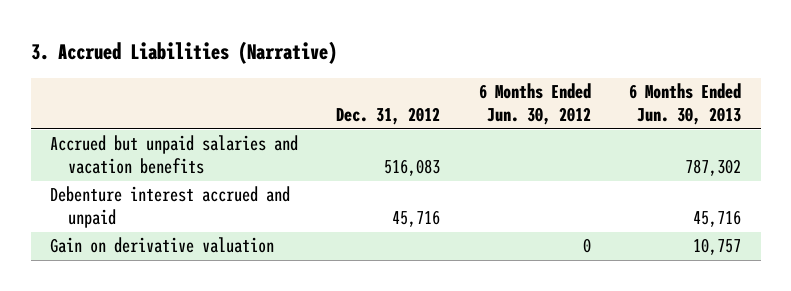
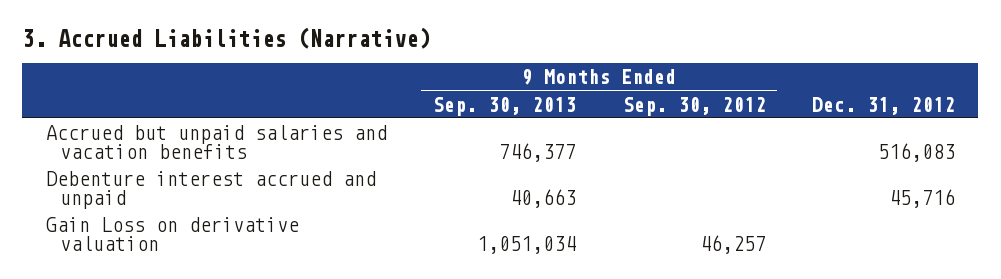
- | Dec. 31, 2012 | 6 Months Ended Jun. 30, 2012 | 6 Months Ended Jun. 30, 2013
+ | 9 Months Ended Sep. 30, 2013 | 9 Months Ended Sep. 30, 2012 | Dec. 31, 2012
- Gain on derivative valuation | | 0 | 10,757
+ Gain Loss on derivative valuation | 1,051,034 | 46,257 |

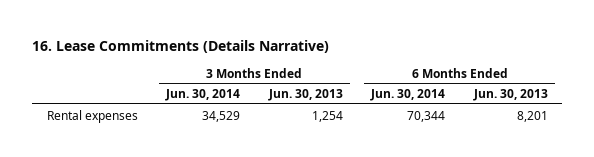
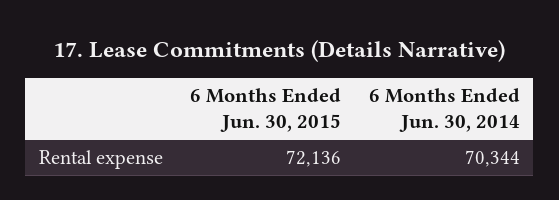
- 16. Lease Commitments (Details Narrative)
+ 17. Lease Commitments (Details Narrative)
- | 3 Months Ended Jun. 30, 2014 | 3 Months Ended Jun. 30, 2013 | 6 Months Ended Jun. 30, 2014 | 6 Months Ended Jun. 30, 2013
+ | 6 Months Ended Jun. 30, 2015 | 6 Months Ended Jun. 30, 2014
- Rental expenses | 34,529 | 1,254 | 70,344 | 8,201
+ Rental expense | 72,136 | 70,344

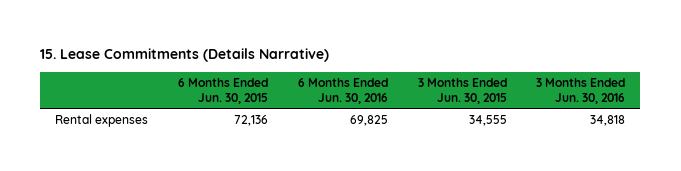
- 17. Lease Commitments (Details Narrative)
+ 15. Lease Commitments (Details Narrative)
- | 6 Months Ended Jun. 30, 2015 | 6 Months Ended Jun. 30, 2014
+ | 6 Months Ended Jun. 30, 2015 | 6 Months Ended Jun. 30, 2016 | 3 Months Ended Jun. 30, 2015 | 3 Months Ended Jun. 30, 2016
- Rental expense | 72,136 | 70,344
+ Rental expenses | 72,136 | 69,825 | 34,555 | 34,818

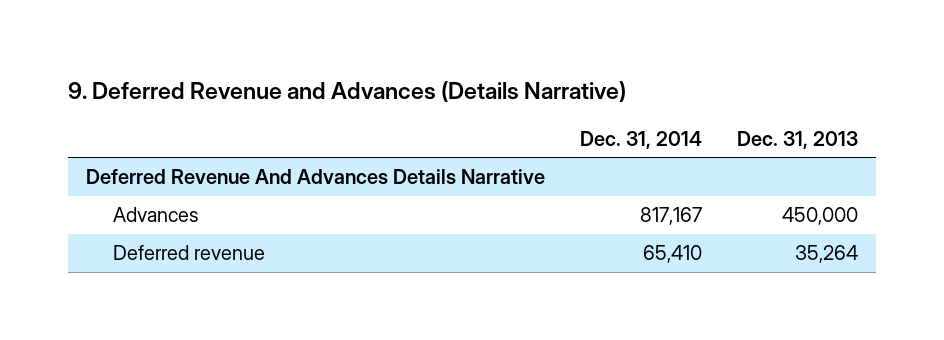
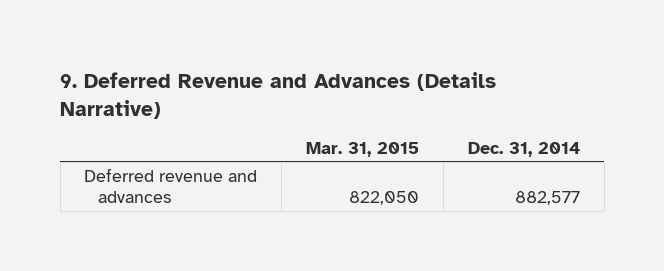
- | Dec. 31, 2014 | Dec. 31, 2013
+ | Mar. 31, 2015 | Dec. 31, 2014
- Deferred Revenue And Advances Details Narrative
- Advances | 817,167 | 450,000
- Deferred revenue | 65,410 | 35,264
+ Deferred revenue and advances | 822,050 | 882,577

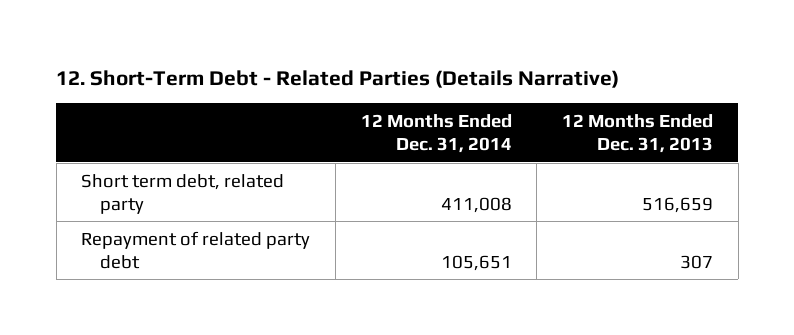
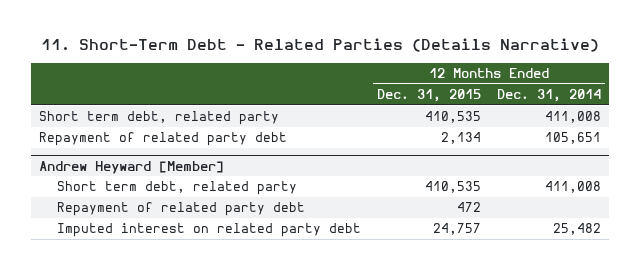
- 12. Short-Term Debt - Related Parties (Details Narrative)
+ 11. Short-Term Debt - Related Parties (Details Narrative)
- | 12 Months Ended Dec. 31, 2014 | 12 Months Ended Dec. 31, 2013
+ | 12 Months Ended Dec. 31, 2015 | 12 Months Ended Dec. 31, 2014
+ Andrew Heyward [Member]
+ Short term debt, related party | 410,535 | 411,008
+ Repayment of related party debt | 472 |
+ Imputed interest on related party debt | 24,757 | 25,482

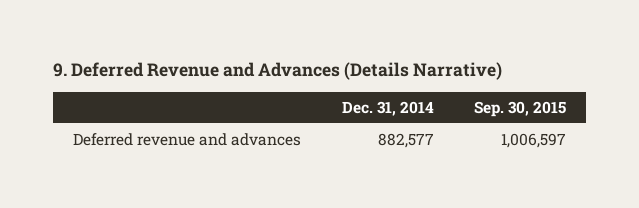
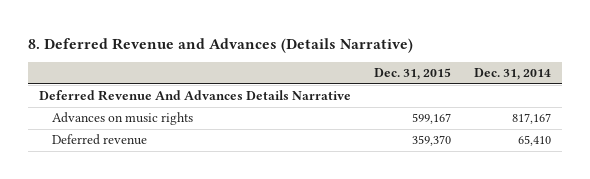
- 9. Deferred Revenue and Advances (Details Narrative)
+ 8. Deferred Revenue and Advances (Details Narrative)
- | Dec. 31, 2014 | Sep. 30, 2015
+ | Dec. 31, 2015 | Dec. 31, 2014
- Deferred revenue and advances | 882,577 | 1,006,597
+ Deferred Revenue And Advances Details Narrative
+ Advances on music rights | 599,167 | 817,167
+ Deferred revenue | 359,370 | 65,410

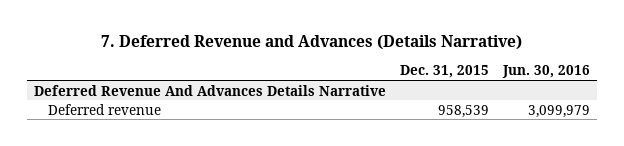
- 8. Deferred Revenue and Advances (Details Narrative)
+ 7. Deferred Revenue and Advances (Details Narrative)
- | Dec. 31, 2015 | Dec. 31, 2014
+ | Dec. 31, 2015 | Jun. 30, 2016
- Advances on music rights | 599,167 | 817,167
- Deferred revenue | 359,370 | 65,410
+ Deferred revenue | 958,539 | 3,099,979

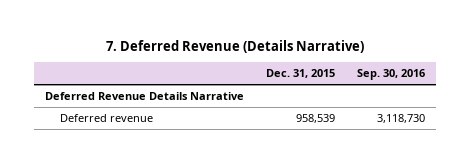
- 7. Deferred Revenue and Advances (Details Narrative)
+ 7. Deferred Revenue (Details Narrative)
- | Dec. 31, 2015 | Jun. 30, 2016
+ | Dec. 31, 2015 | Sep. 30, 2016
- Deferred Revenue And Advances Details Narrative
+ Deferred Revenue Details Narrative

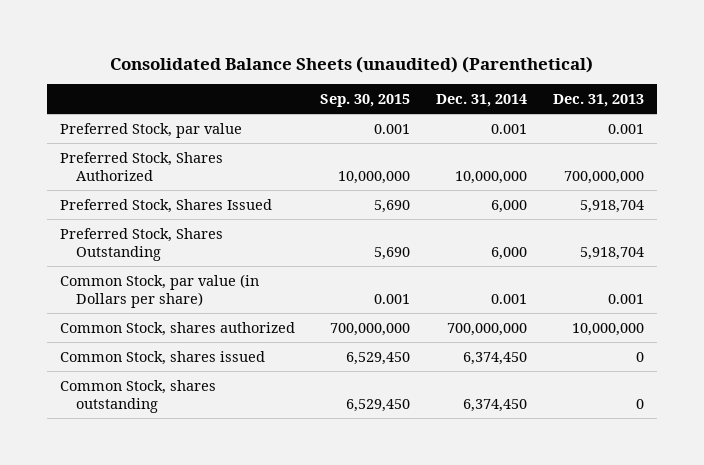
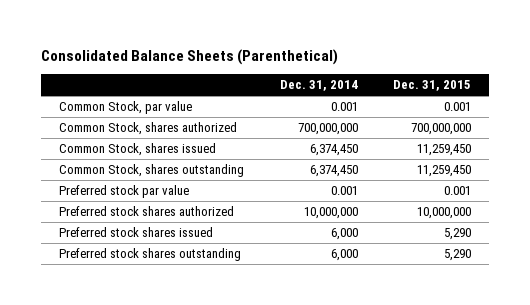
- Consolidated Balance Sheets (unaudited) (Parenthetical)
+ Consolidated Balance Sheets (Parenthetical)
- | Sep. 30, 2015 | Dec. 31, 2014 | Dec. 31, 2013
+ | Dec. 31, 2014 | Dec. 31, 2015
- Preferred Stock, par value | 0.001 | 0.001 | 0.001
- Preferred Stock, Shares Authorized | 10,000,000 | 10,000,000 | 700,000,000
- Preferred Stock, Shares Issued | 5,690 | 6,000 | 5,918,704
- Preferred Stock, Shares Outstanding | 5,690 | 6,000 | 5,918,704
- Common Stock, par value (in Dollars per share) | 0.001 | 0.001 | 0.001
+ Common Stock, par value | 0.001 | 0.001
+ Preferred stock par value | 0.001 | 0.001
+ Preferred stock shares authorized | 10,000,000 | 10,000,000
+ Preferred stock shares issued | 6,000 | 5,290
+ Preferred stock shares outstanding | 6,000 | 5,290

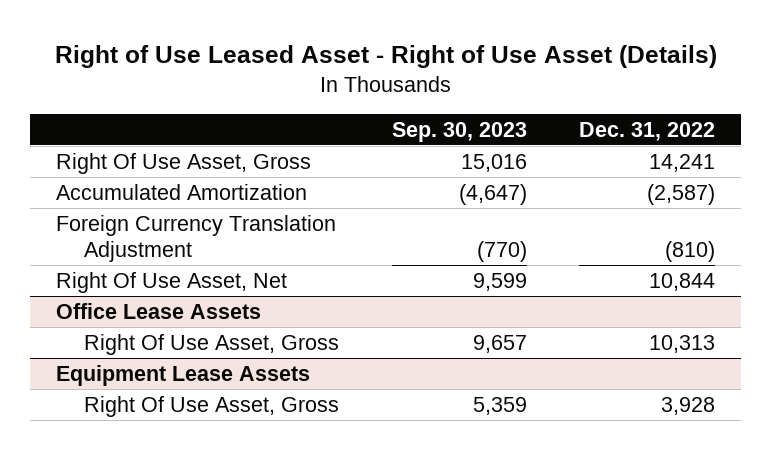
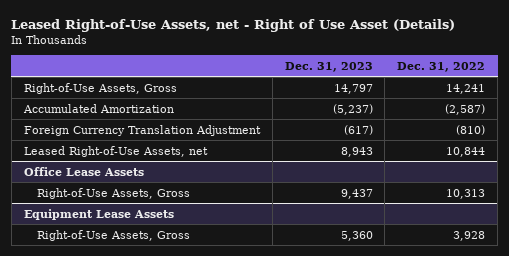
- Right of Use Leased Asset - Right of Use Asset (Details)
+ Leased Right-of-Use Assets, net - Right of Use Asset (Details)
- | Sep. 30, 2023 | Dec. 31, 2022
+ | Dec. 31, 2023 | Dec. 31, 2022
- Right Of Use Asset, Gross | 15,016 | 14,241
+ Right-of-Use Assets, Gross | 14,797 | 14,241
- Right Of Use Asset, Net | 9,599 | 10,844
+ Leased Right-of-Use Assets, net | 8,943 | 10,844
@ Office Lease Assets
- Right Of Use Asset, Gross | 9,657 | 10,313
+ Right-of-Use Assets, Gross | 9,437 | 10,313
@ Equipment Lease Assets
- Right Of Use Asset, Gross | 5,359 | 3,928
+ Right-of-Use Assets, Gross | 5,360 | 3,928

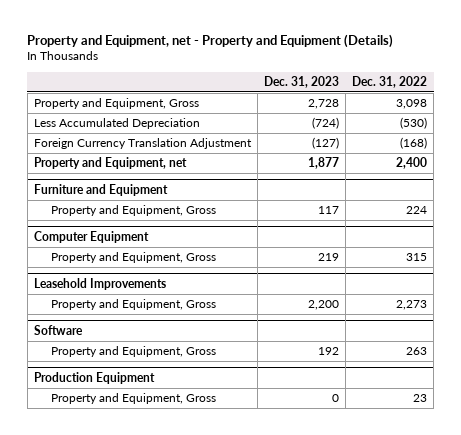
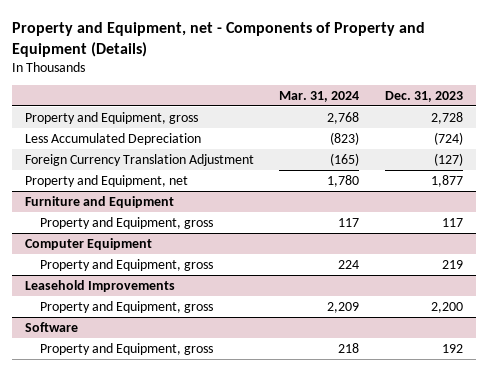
- Property and Equipment, net - Property and Equipment (Details)
+ Property and Equipment, net - Components of Property and Equipment (Details)
- | Dec. 31, 2023 | Dec. 31, 2022
+ | Mar. 31, 2024 | Dec. 31, 2023
- Property and Equipment, Gross | 2,728 | 3,098
+ Property and Equipment, gross | 2,768 | 2,728
@ Furniture and Equipment
- Property and Equipment, Gross | 117 | 224
+ Property and Equipment, gross | 117 | 117
@ Computer Equipment
- Property and Equipment, Gross | 219 | 315
+ Property and Equipment, gross | 224 | 219
@ Leasehold Improvements
- Property and Equipment, Gross | 2,200 | 2,273
+ Property and Equipment, gross | 2,209 | 2,200
@ Software
- Property and Equipment, Gross | 192 | 263
- Production Equipment
- Property and Equipment, Gross | 0 | 23
@ Software
+ Property and Equipment, gross | 218 | 192

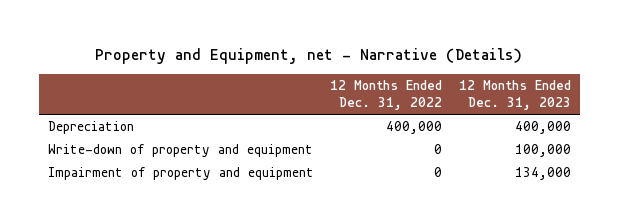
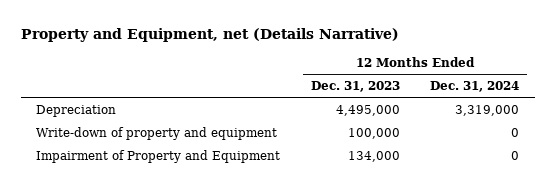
- Property and Equipment, net - Narrative (Details)
+ Property and Equipment, net (Details Narrative)
- | 12 Months Ended Dec. 31, 2022 | 12 Months Ended Dec. 31, 2023
+ | 12 Months Ended Dec. 31, 2023 | 12 Months Ended Dec. 31, 2024
- Depreciation | 400,000 | 400,000
+ Depreciation | 4,495,000 | 3,319,000
- Impairment of property and equipment | 0 | 134,000
+ Impairment of Property and Equipment | 134,000 | 0

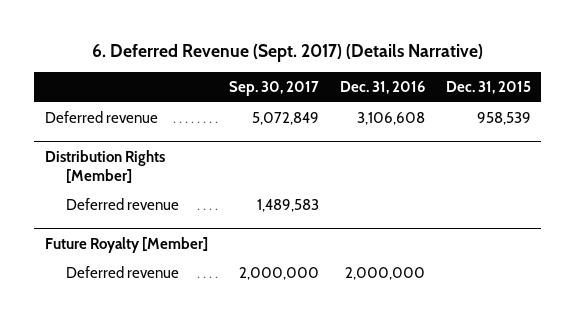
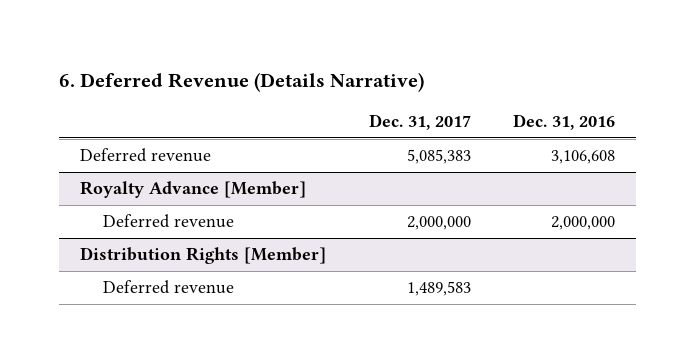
- 6. Deferred Revenue (Sept. 2017) (Details Narrative)
+ 6. Deferred Revenue (Details Narrative)
- | Sep. 30, 2017 | Dec. 31, 2016 | Dec. 31, 2015
+ | Dec. 31, 2017 | Dec. 31, 2016
+ Royalty Advance [Member]
+ Deferred revenue | 2,000,000 | 2,000,000
- Future Royalty [Member]
- Deferred revenue | 2,000,000 | 2,000,000 |

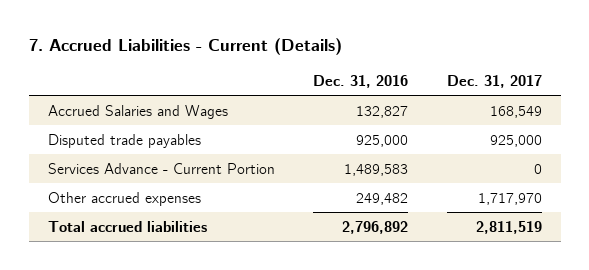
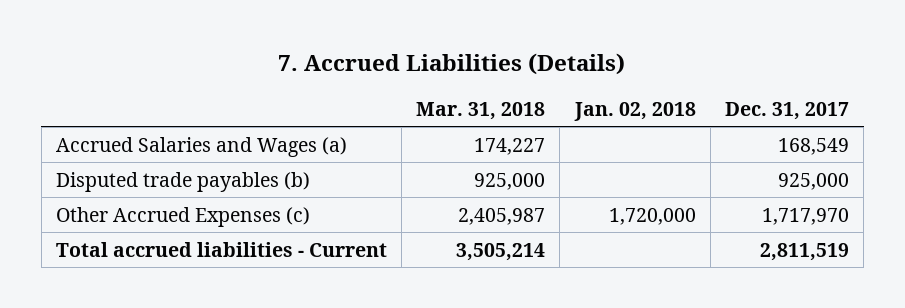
- 7. Accrued Liabilities - Current (Details)
+ 7. Accrued Liabilities (Details)
- | Dec. 31, 2016 | Dec. 31, 2017
+ | Mar. 31, 2018 | Jan. 02, 2018 | Dec. 31, 2017
- Accrued Salaries and Wages | 132,827 | 168,549
- Disputed trade payables | 925,000 | 925,000
- Services Advance - Current Portion | 1,489,583 | 0
- Other accrued expenses | 249,482 | 1,717,970
- Total accrued liabilities | 2,796,892 | 2,811,519
+ Accrued Salaries and Wages (a) | 174,227 | | 168,549
+ Disputed trade payables (b) | 925,000 | | 925,000
+ Other Accrued Expenses (c) | 2,405,987 | 1,720,000 | 1,717,970
+ Total accrued liabilities - Current | 3,505,214 | | 2,811,519

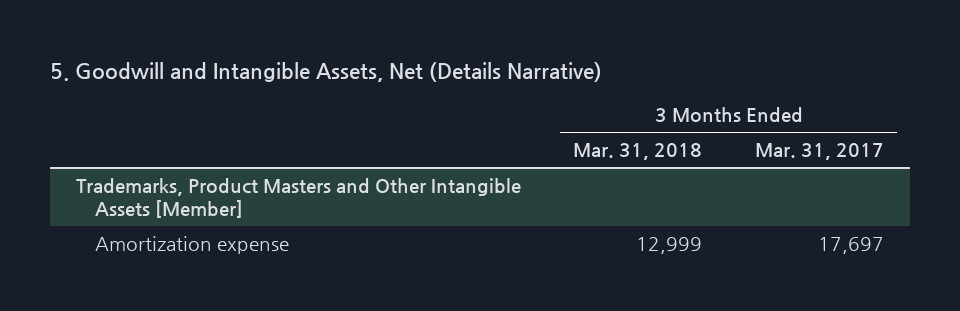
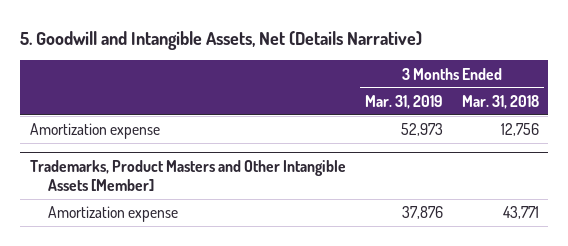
- | 3 Months Ended Mar. 31, 2018 | 3 Months Ended Mar. 31, 2017
+ | 3 Months Ended Mar. 31, 2019 | 3 Months Ended Mar. 31, 2018
+ Amortization expense | 52,973 | 12,756
@ Trademarks, Product Masters and Other Intangible Assets [Member]
- Amortization expense | 12,999 | 17,697
+ Amortization expense | 37,876 | 43,771

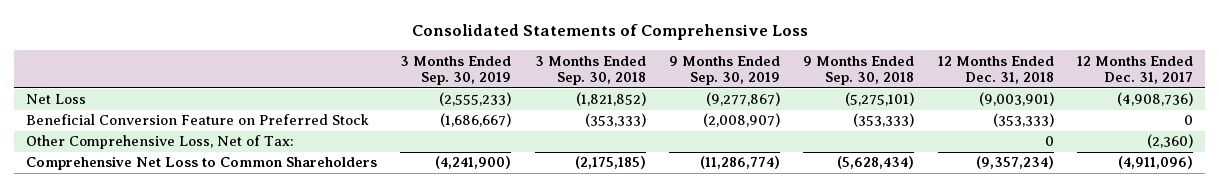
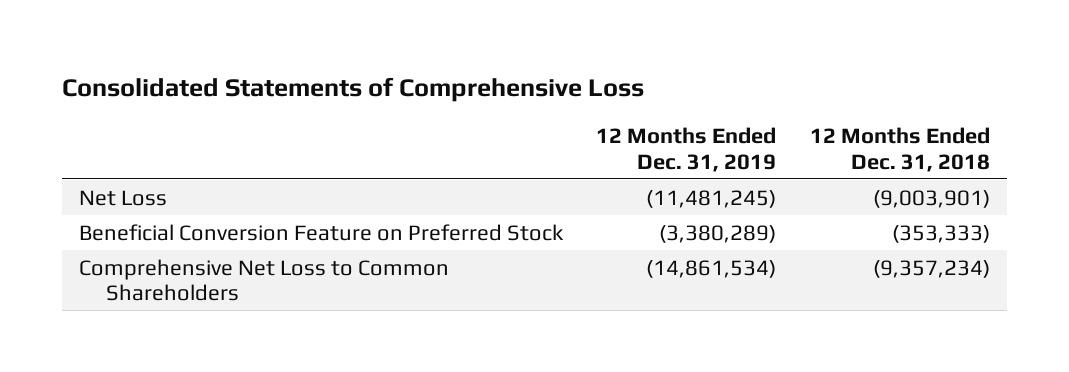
- | 3 Months Ended Sep. 30, 2019 | 3 Months Ended Sep. 30, 2018 | 9 Months Ended Sep. 30, 2019 | 9 Months Ended Sep. 30, 2018 | 12 Months Ended Dec. 31, 2018 | 12 Months Ended Dec. 31, 2017
+ | 12 Months Ended Dec. 31, 2019 | 12 Months Ended Dec. 31, 2018
- Other Comprehensive Loss, Net of Tax: | | | | | 0 | (2,360)

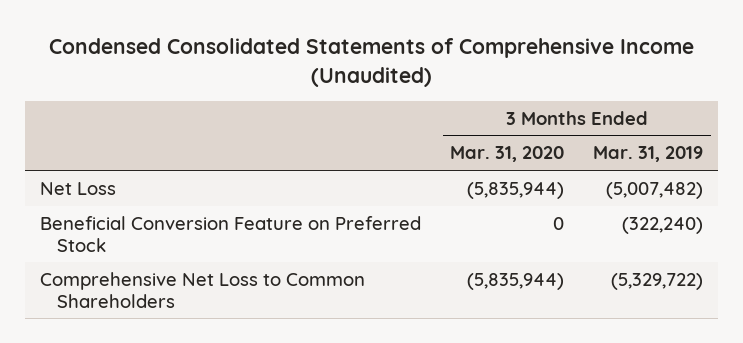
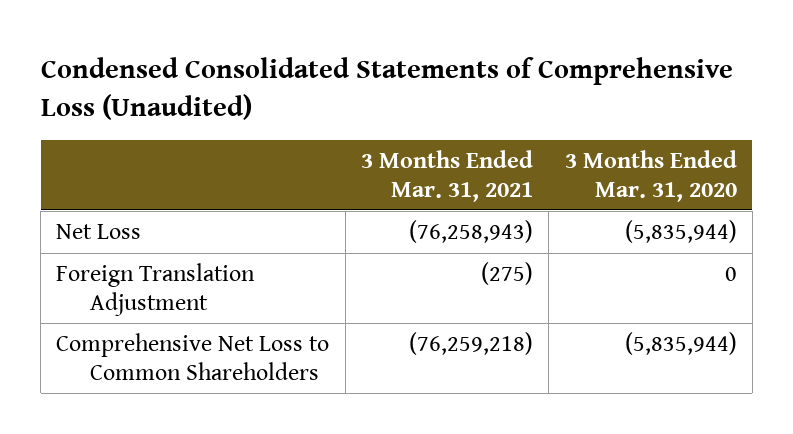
- Condensed Consolidated Statements of Comprehensive Income (Unaudited)
+ Condensed Consolidated Statements of Comprehensive Loss (Unaudited)
- | 3 Months Ended Mar. 31, 2020 | 3 Months Ended Mar. 31, 2019
+ | 3 Months Ended Mar. 31, 2021 | 3 Months Ended Mar. 31, 2020
- Beneficial Conversion Feature on Preferred Stock | 0 | (322,240)
+ Foreign Translation Adjustment | (275) | 0

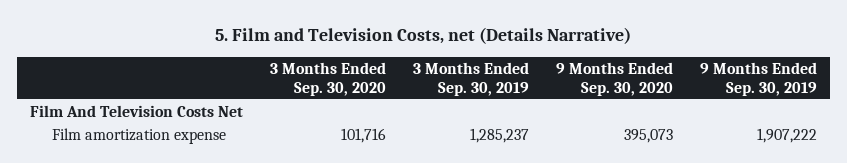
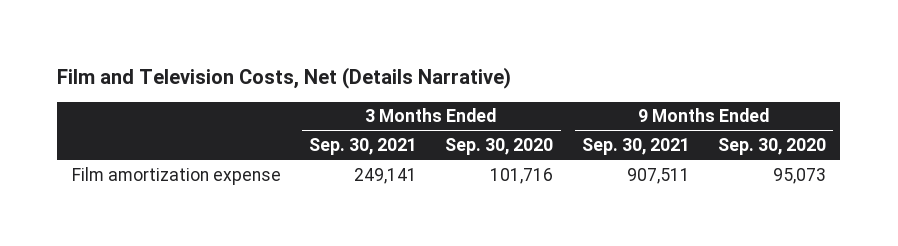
- 5. Film and Television Costs, net (Details Narrative)
+ Film and Television Costs, Net (Details Narrative)
- | 3 Months Ended Sep. 30, 2020 | 3 Months Ended Sep. 30, 2019 | 9 Months Ended Sep. 30, 2020 | 9 Months Ended Sep. 30, 2019
+ | 3 Months Ended Sep. 30, 2021 | 3 Months Ended Sep. 30, 2020 | 9 Months Ended Sep. 30, 2021 | 9 Months Ended Sep. 30, 2020
- Film And Television Costs Net
- Film amortization expense | 101,716 | 1,285,237 | 395,073 | 1,907,222
+ Film amortization expense | 249,141 | 101,716 | 907,511 | 95,073

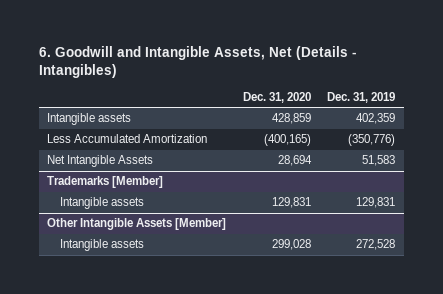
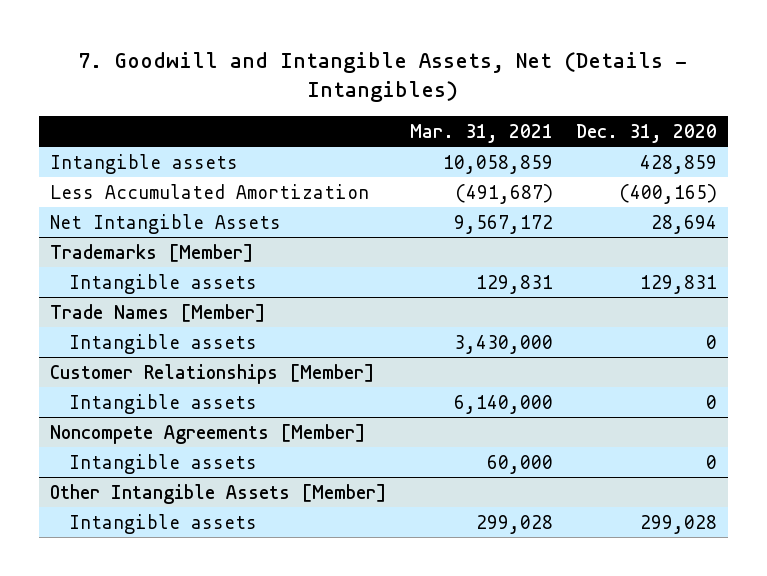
- 6. Goodwill and Intangible Assets, Net (Details - Intangibles)
+ 7. Goodwill and Intangible Assets, Net (Details - Intangibles)
- | Dec. 31, 2020 | Dec. 31, 2019
+ | Mar. 31, 2021 | Dec. 31, 2020
+ Trade Names [Member]
+ Intangible assets | 3,430,000 | 0
+ Customer Relationships [Member]
+ Intangible assets | 6,140,000 | 0
+ Noncompete Agreements [Member]
+ Intangible assets | 60,000 | 0

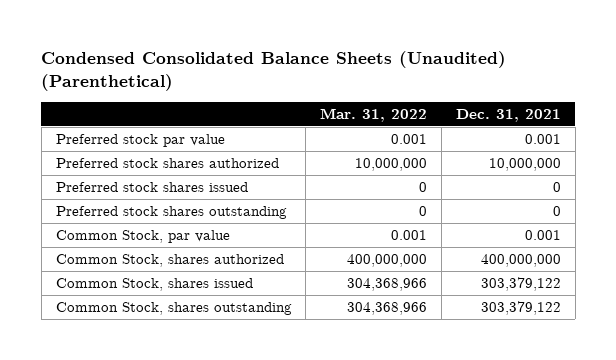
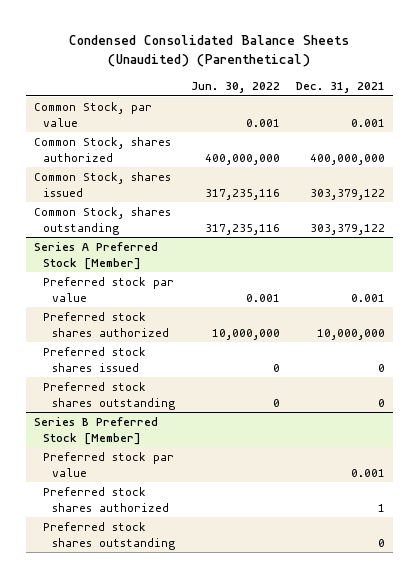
- | Mar. 31, 2022 | Dec. 31, 2021
+ | Jun. 30, 2022 | Dec. 31, 2021
- Preferred stock par value | 0.001 | 0.001
- Preferred stock shares authorized | 10,000,000 | 10,000,000
- Preferred stock shares issued | 0 | 0
- Preferred stock shares outstanding | 0 | 0
+ Series A Preferred Stock [Member]
+ Preferred stock par value | 0.001 | 0.001
+ Preferred stock shares authorized | 10,000,000 | 10,000,000
+ Preferred stock shares issued | 0 | 0
+ Preferred stock shares outstanding | 0 | 0
+ Series B Preferred Stock [Member]
+ Preferred stock par value | | 0.001
+ Preferred stock shares authorized | | 1
+ Preferred stock shares outstanding | | 0

